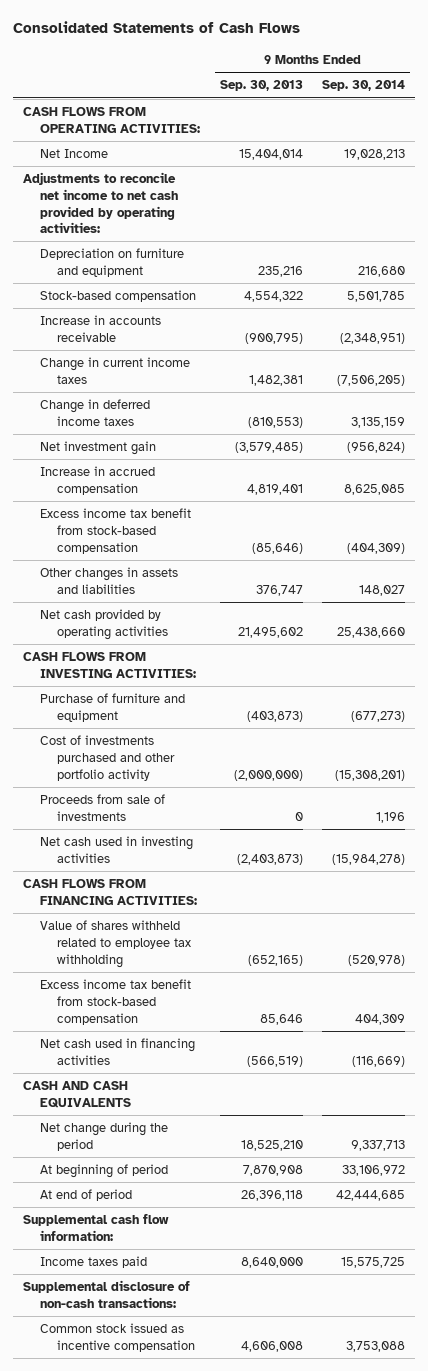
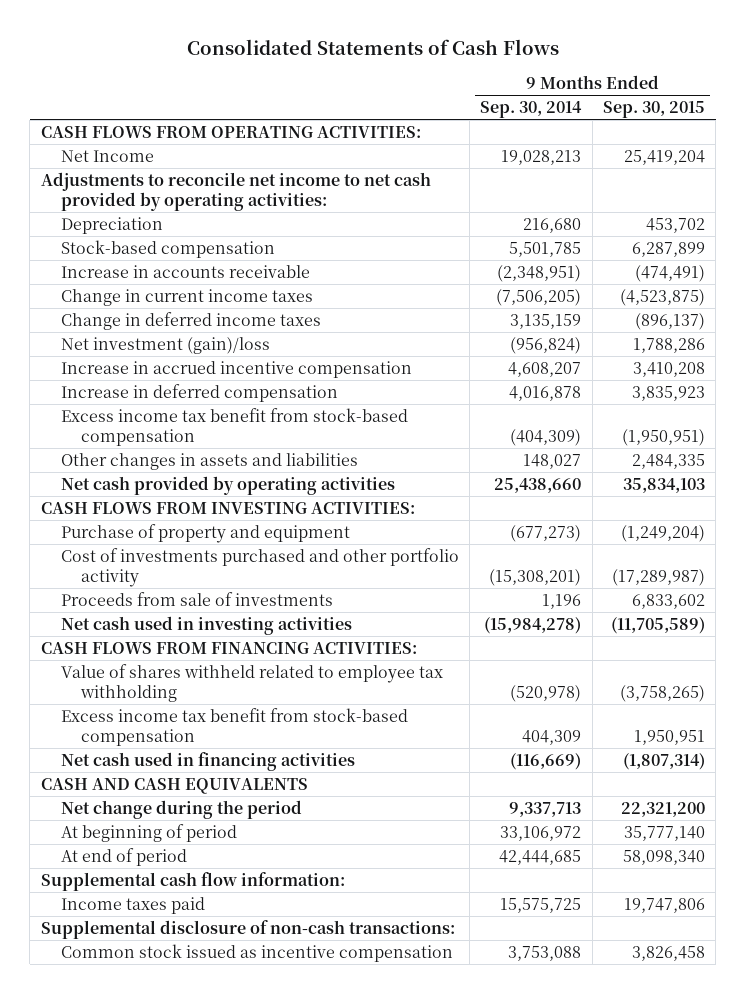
- | 9 Months Ended Sep. 30, 2013 | 9 Months Ended Sep. 30, 2014
+ | 9 Months Ended Sep. 30, 2014 | 9 Months Ended Sep. 30, 2015
- Depreciation on furniture and equipment | 235,216 | 216,680
+ Depreciation | 216,680 | 453,702
- Net investment gain | (3,579,485) | (956,824)
- Increase in accrued compensation | 4,819,401 | 8,625,085
+ Net investment (gain)/loss | (956,824) | 1,788,286
+ Increase in accrued incentive compensation | 4,608,207 | 3,410,208
+ Increase in deferred compensation | 4,016,878 | 3,835,923
- Purchase of furniture and equipment | (403,873) | (677,273)
+ Purchase of property and equipment | (677,273) | (1,249,204)

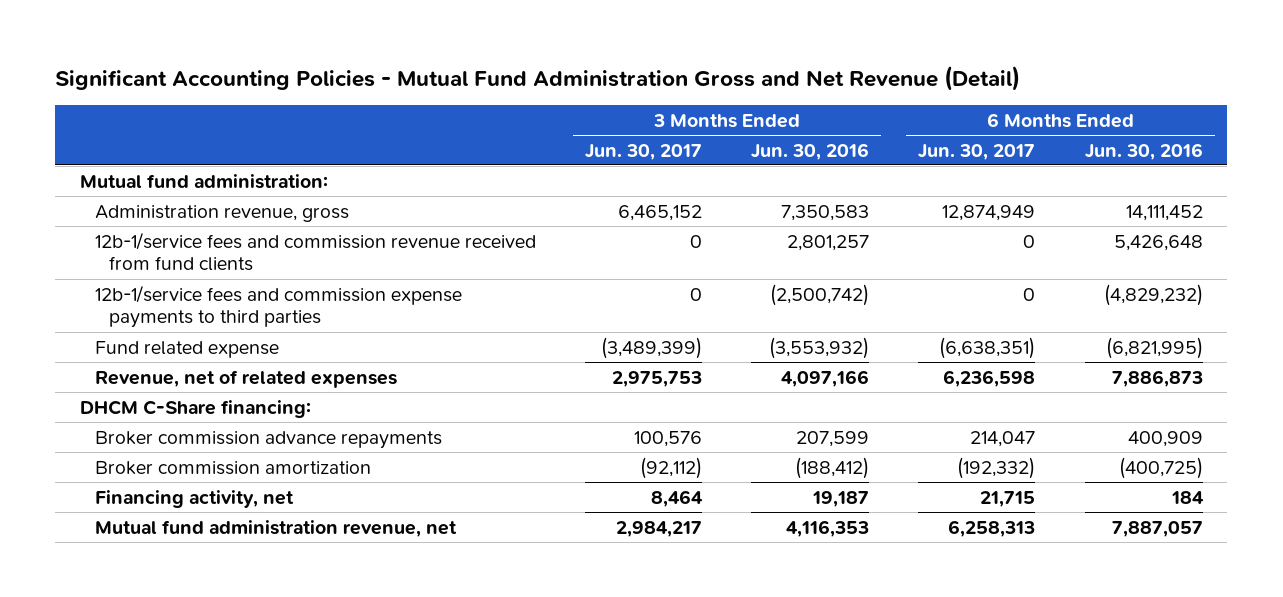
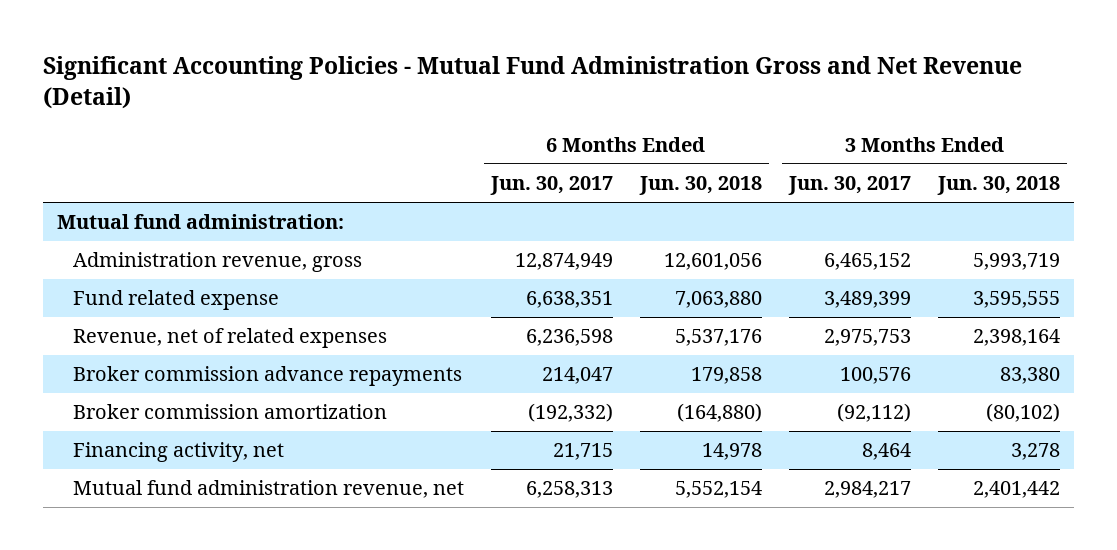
- | 3 Months Ended Jun. 30, 2017 | 3 Months Ended Jun. 30, 2016 | 6 Months Ended Jun. 30, 2017 | 6 Months Ended Jun. 30, 2016
+ | 6 Months Ended Jun. 30, 2017 | 6 Months Ended Jun. 30, 2018 | 3 Months Ended Jun. 30, 2017 | 3 Months Ended Jun. 30, 2018
- 12b-1/service fees and commission revenue received from fund clients | 0 | 2,801,257 | 0 | 5,426,648
- 12b-1/service fees and commission expense payments to third parties | 0 | (2,500,742) | 0 | (4,829,232)
- Fund related expense | (3,489,399) | (3,553,932) | (6,638,351) | (6,821,995)
+ Fund related expense | 6,638,351 | 7,063,880 | 3,489,399 | 3,595,555
- DHCM C-Share financing:

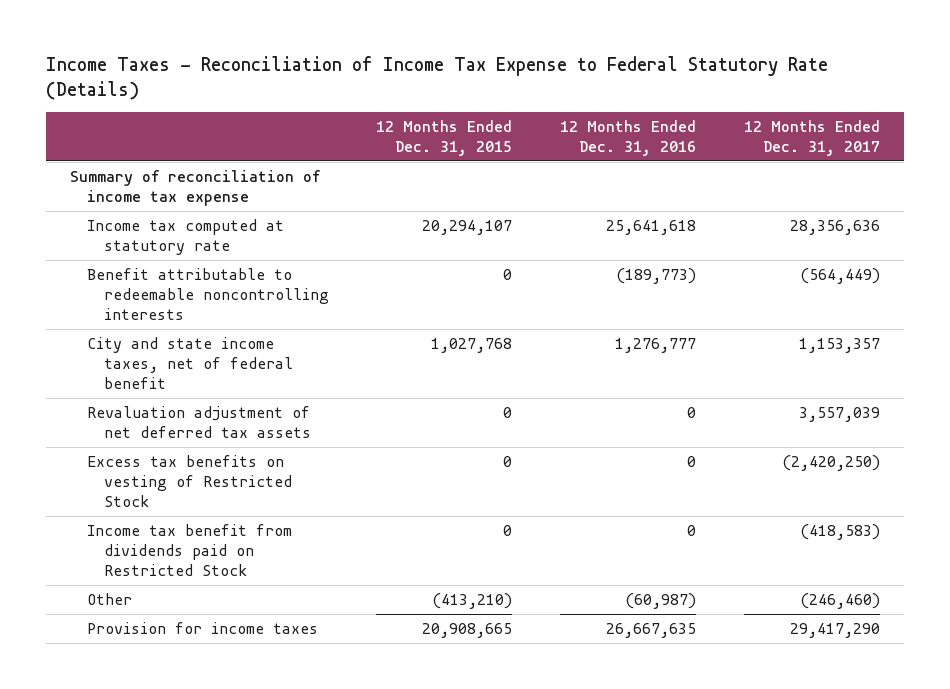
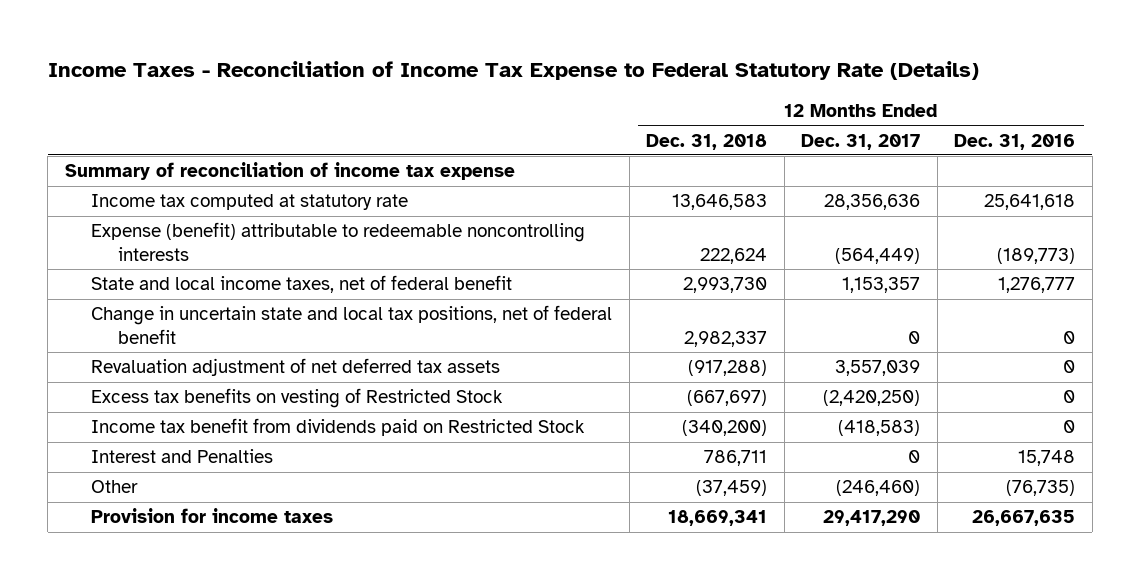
- | 12 Months Ended Dec. 31, 2015 | 12 Months Ended Dec. 31, 2016 | 12 Months Ended Dec. 31, 2017
+ | 12 Months Ended Dec. 31, 2018 | 12 Months Ended Dec. 31, 2017 | 12 Months Ended Dec. 31, 2016
- Benefit attributable to redeemable noncontrolling interests | 0 | (189,773) | (564,449)
- City and state income taxes, net of federal benefit | 1,027,768 | 1,276,777 | 1,153,357
+ Expense (benefit) attributable to redeemable noncontrolling interests | 222,624 | (564,449) | (189,773)
+ State and local income taxes, net of federal benefit | 2,993,730 | 1,153,357 | 1,276,777
+ Change in uncertain state and local tax positions, net of federal benefit | 2,982,337 | 0 | 0
- Other | (413,210) | (60,987) | (246,460)
+ Interest and Penalties | 786,711 | 0 | 15,748
+ Other | (37,459) | (246,460) | (76,735)

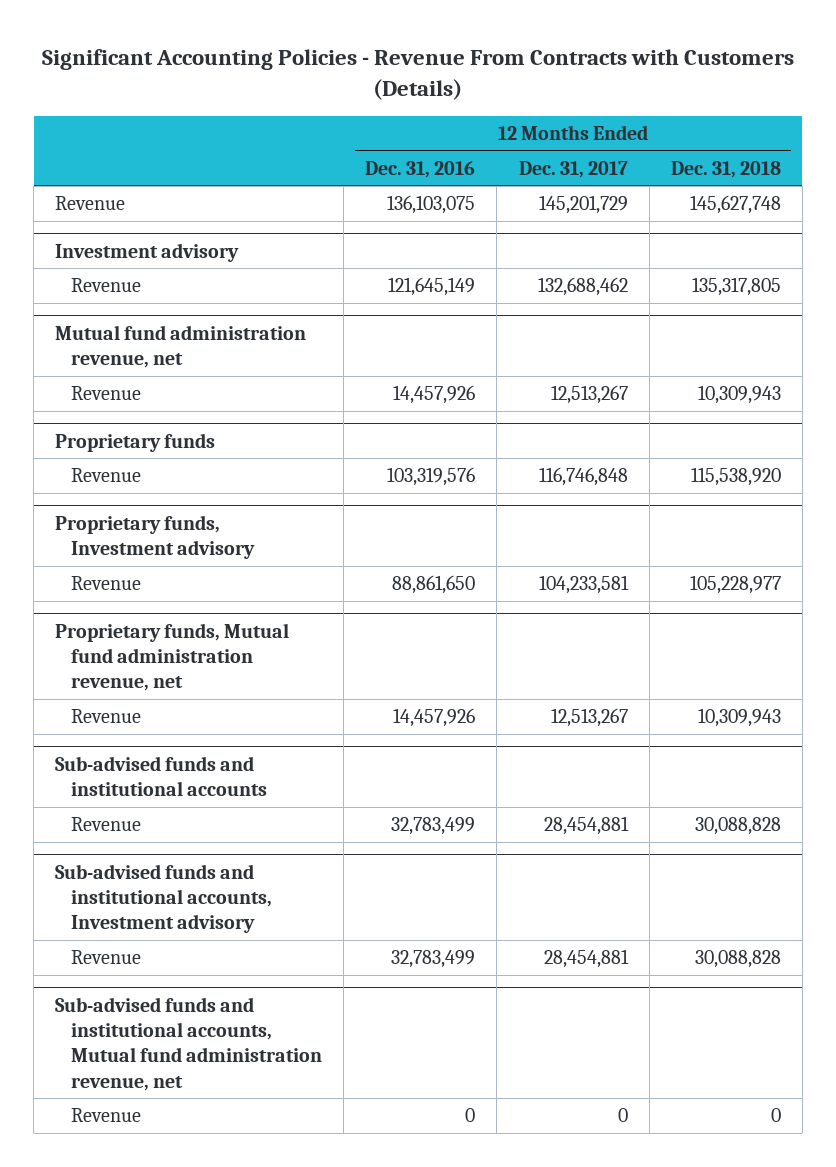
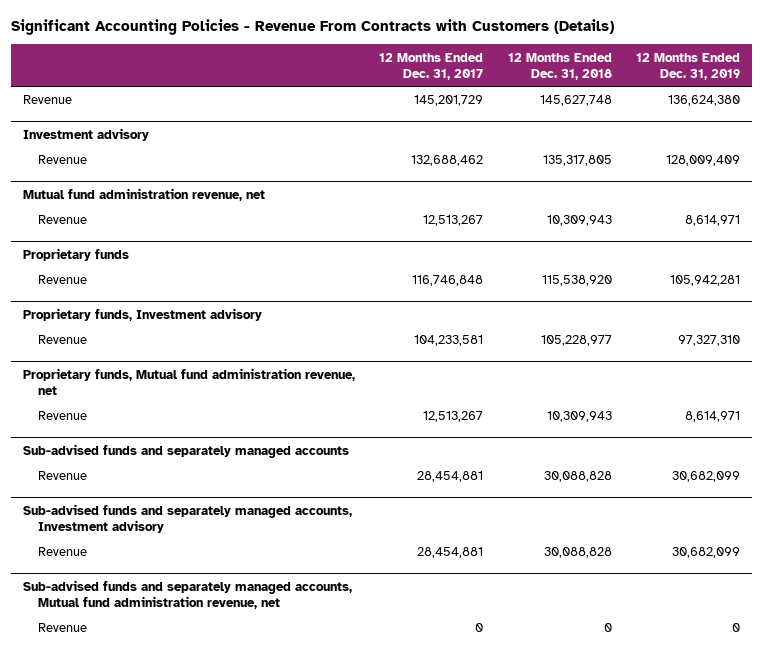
- | 12 Months Ended Dec. 31, 2016 | 12 Months Ended Dec. 31, 2017 | 12 Months Ended Dec. 31, 2018
+ | 12 Months Ended Dec. 31, 2017 | 12 Months Ended Dec. 31, 2018 | 12 Months Ended Dec. 31, 2019
- Sub-advised funds and institutional accounts
+ Sub-advised funds and separately managed accounts
- Sub-advised funds and institutional accounts, Investment advisory
+ Sub-advised funds and separately managed accounts, Investment advisory
- Sub-advised funds and institutional accounts, Mutual fund administration revenue, net
+ Sub-advised funds and separately managed accounts, Mutual fund administration revenue, net

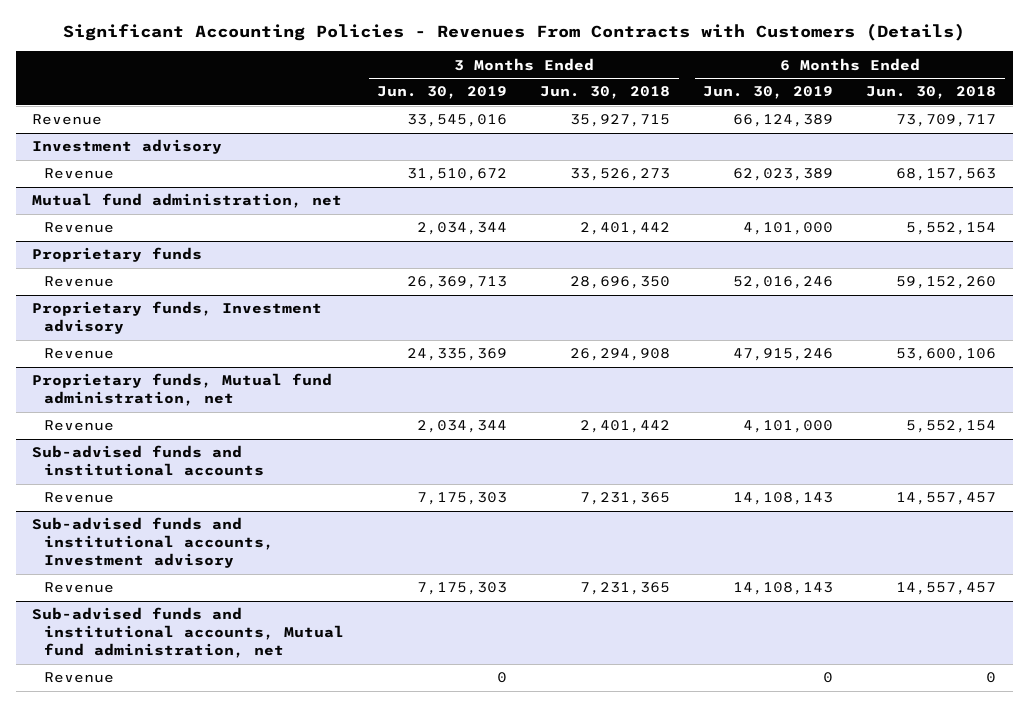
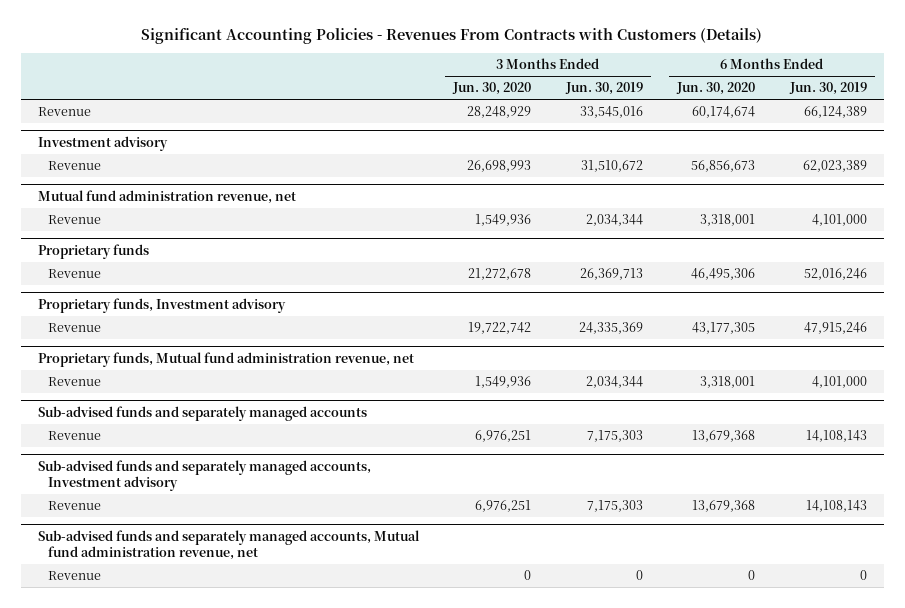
- | 3 Months Ended Jun. 30, 2019 | 3 Months Ended Jun. 30, 2018 | 6 Months Ended Jun. 30, 2019 | 6 Months Ended Jun. 30, 2018
+ | 3 Months Ended Jun. 30, 2020 | 3 Months Ended Jun. 30, 2019 | 6 Months Ended Jun. 30, 2020 | 6 Months Ended Jun. 30, 2019
- Mutual fund administration, net
+ Mutual fund administration revenue, net
- Proprietary funds, Mutual fund administration, net
+ Proprietary funds, Mutual fund administration revenue, net
- Sub-advised funds and institutional accounts
+ Sub-advised funds and separately managed accounts
- Sub-advised funds and institutional accounts, Investment advisory
+ Sub-advised funds and separately managed accounts, Investment advisory
- Sub-advised funds and institutional accounts, Mutual fund administration, net
+ Sub-advised funds and separately managed accounts, Mutual fund administration revenue, net

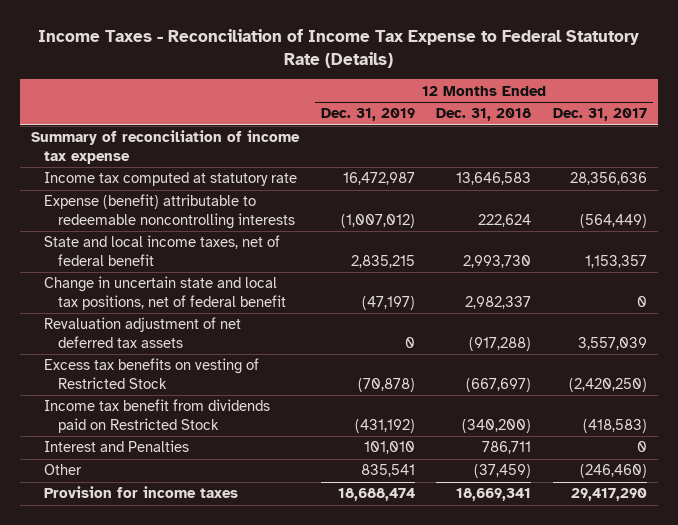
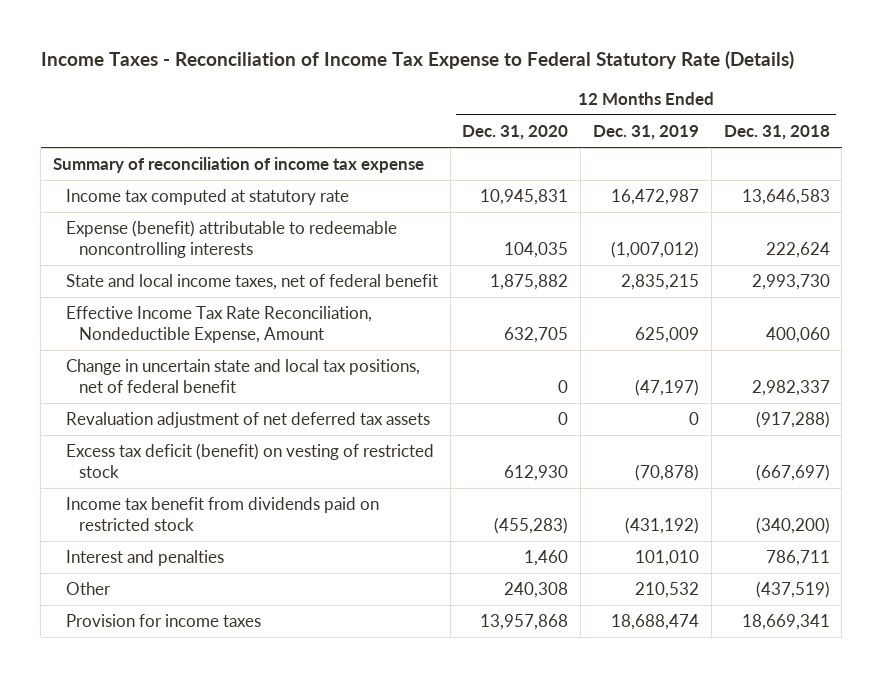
- | 12 Months Ended Dec. 31, 2019 | 12 Months Ended Dec. 31, 2018 | 12 Months Ended Dec. 31, 2017
+ | 12 Months Ended Dec. 31, 2020 | 12 Months Ended Dec. 31, 2019 | 12 Months Ended Dec. 31, 2018
+ Effective Income Tax Rate Reconciliation, Nondeductible Expense, Amount | 632,705 | 625,009 | 400,060
- Excess tax benefits on vesting of Restricted Stock | (70,878) | (667,697) | (2,420,250)
- Income tax benefit from dividends paid on Restricted Stock | (431,192) | (340,200) | (418,583)
- Interest and Penalties | 101,010 | 786,711 | 0
- Other | 835,541 | (37,459) | (246,460)
+ Excess tax deficit (benefit) on vesting of restricted stock | 612,930 | (70,878) | (667,697)
+ Income tax benefit from dividends paid on restricted stock | (455,283) | (431,192) | (340,200)
+ Interest and penalties | 1,460 | 101,010 | 786,711
+ Other | 240,308 | 210,532 | (437,519)

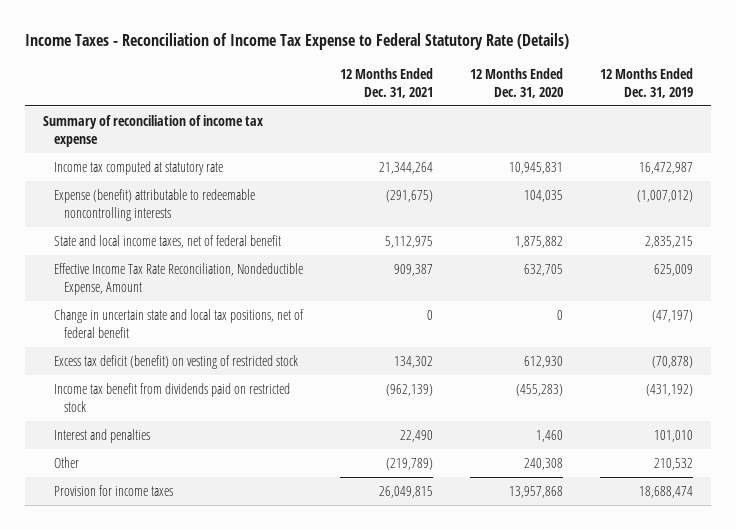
- | 12 Months Ended Dec. 31, 2020 | 12 Months Ended Dec. 31, 2019 | 12 Months Ended Dec. 31, 2018
+ | 12 Months Ended Dec. 31, 2021 | 12 Months Ended Dec. 31, 2020 | 12 Months Ended Dec. 31, 2019
- Revaluation adjustment of net deferred tax assets | 0 | 0 | (917,288)

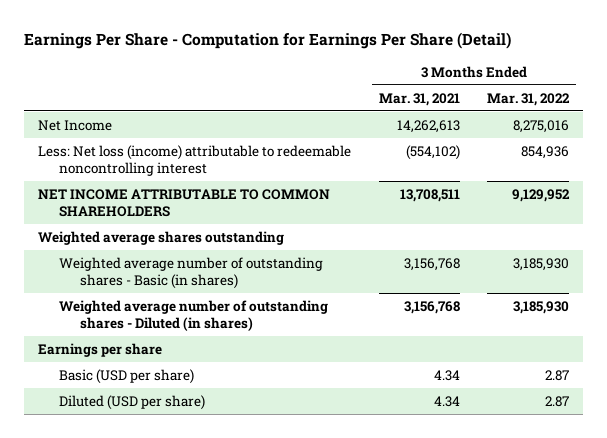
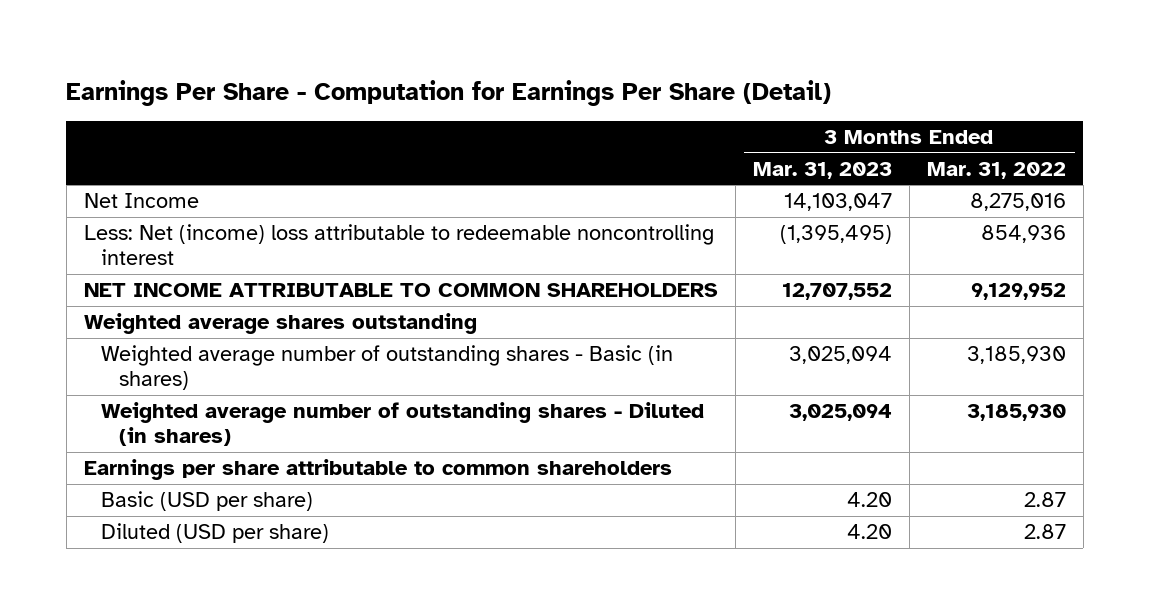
- | 3 Months Ended Mar. 31, 2021 | 3 Months Ended Mar. 31, 2022
+ | 3 Months Ended Mar. 31, 2023 | 3 Months Ended Mar. 31, 2022
- Less: Net loss (income) attributable to redeemable noncontrolling interest | (554,102) | 854,936
+ Less: Net (income) loss attributable to redeemable noncontrolling interest | (1,395,495) | 854,936
- Earnings per share
+ Earnings per share attributable to common shareholders

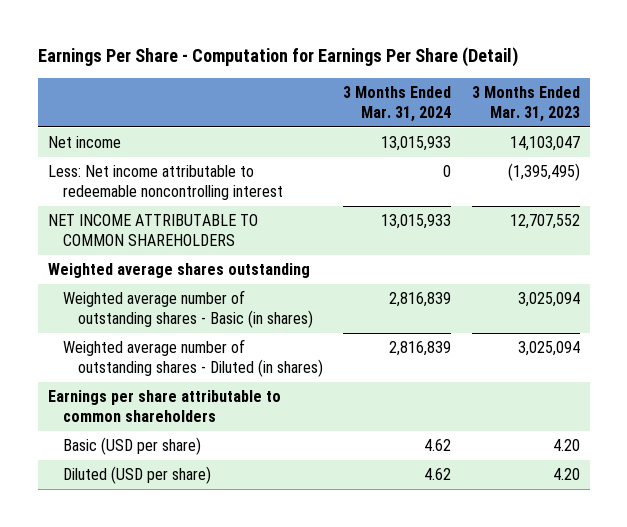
- | 3 Months Ended Mar. 31, 2023 | 3 Months Ended Mar. 31, 2022
+ | 3 Months Ended Mar. 31, 2024 | 3 Months Ended Mar. 31, 2023
- Net Income | 14,103,047 | 8,275,016
- Less: Net (income) loss attributable to redeemable noncontrolling interest | (1,395,495) | 854,936
+ Net income | 13,015,933 | 14,103,047
+ Less: Net income attributable to redeemable noncontrolling interest | 0 | (1,395,495)

